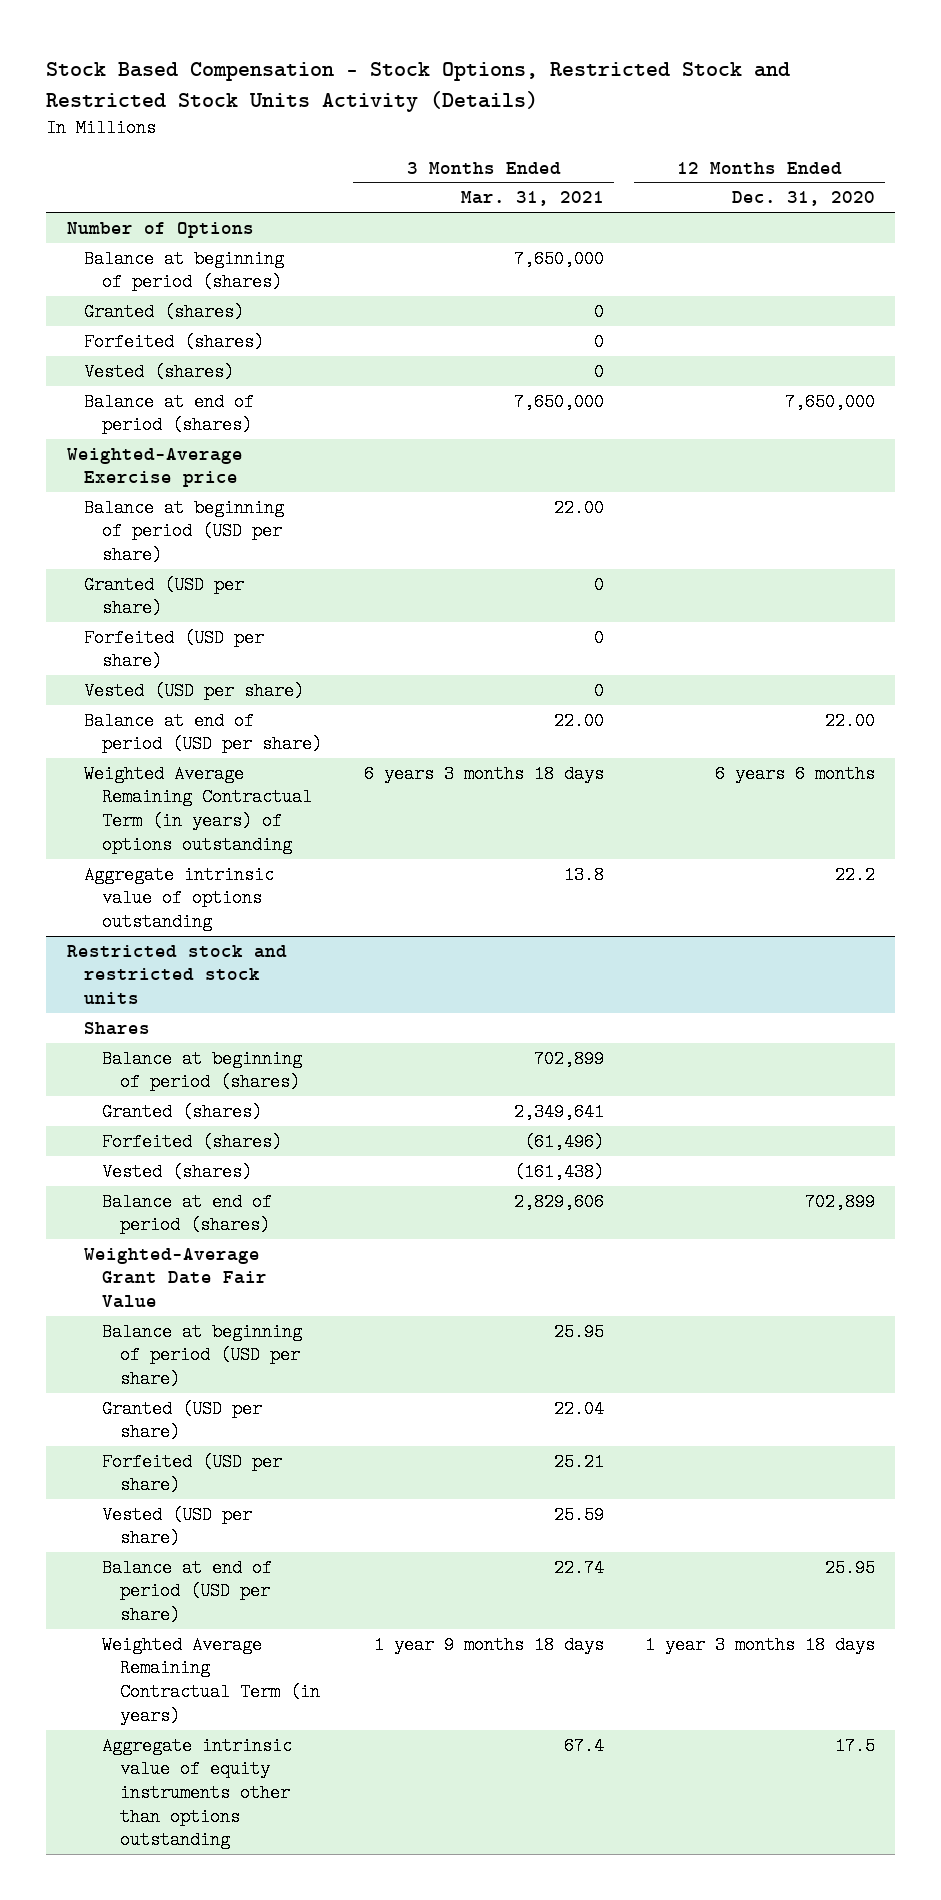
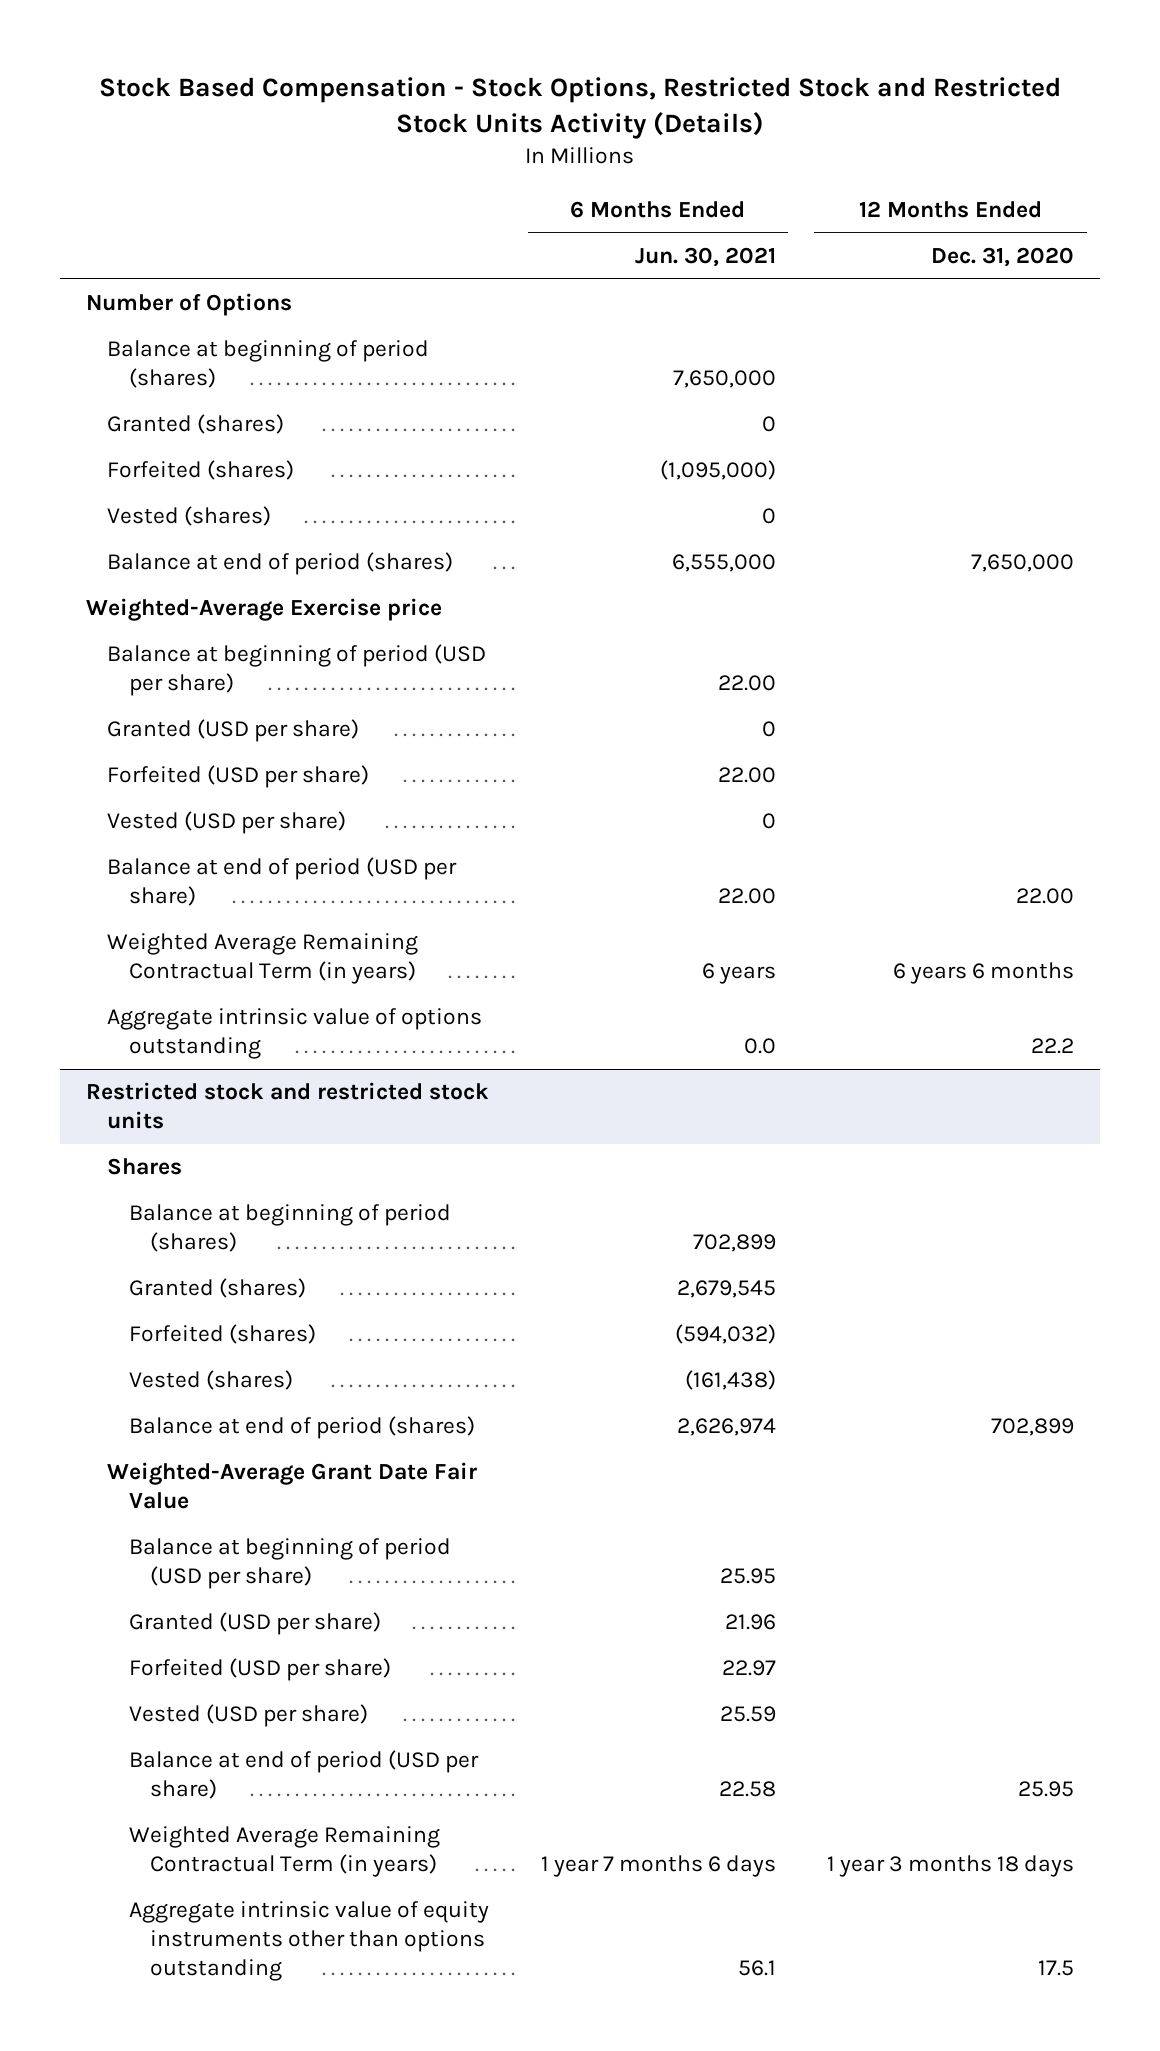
- | 3 Months Ended Mar. 31, 2021 | 12 Months Ended Dec. 31, 2020
+ | 6 Months Ended Jun. 30, 2021 | 12 Months Ended Dec. 31, 2020
- Weighted Average Remaining Contractual Term (in years) of options outstanding | 6 years 3 months 18 days | 6 years 6 months
+ Weighted Average Remaining Contractual Term (in years) | 6 years | 6 years 6 months

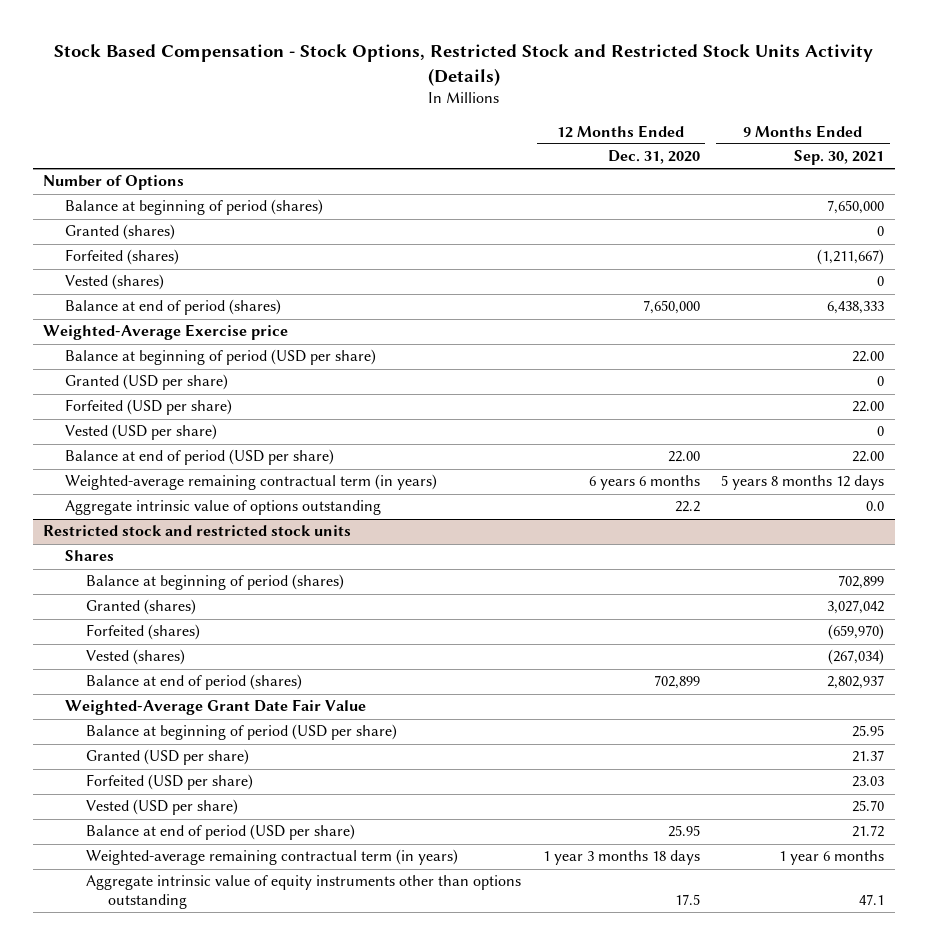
- | 6 Months Ended Jun. 30, 2021 | 12 Months Ended Dec. 31, 2020
+ | 12 Months Ended Dec. 31, 2020 | 9 Months Ended Sep. 30, 2021
- Weighted Average Remaining Contractual Term (in years) | 6 years | 6 years 6 months
+ Weighted-average remaining contractual term (in years) | 6 years 6 months | 5 years 8 months 12 days
@ Restricted stock and restricted stock units
- Weighted Average Remaining Contractual Term (in years) | 1 year 7 months 6 days | 1 year 3 months 18 days
+ Weighted-average remaining contractual term (in years) | 1 year 3 months 18 days | 1 year 6 months

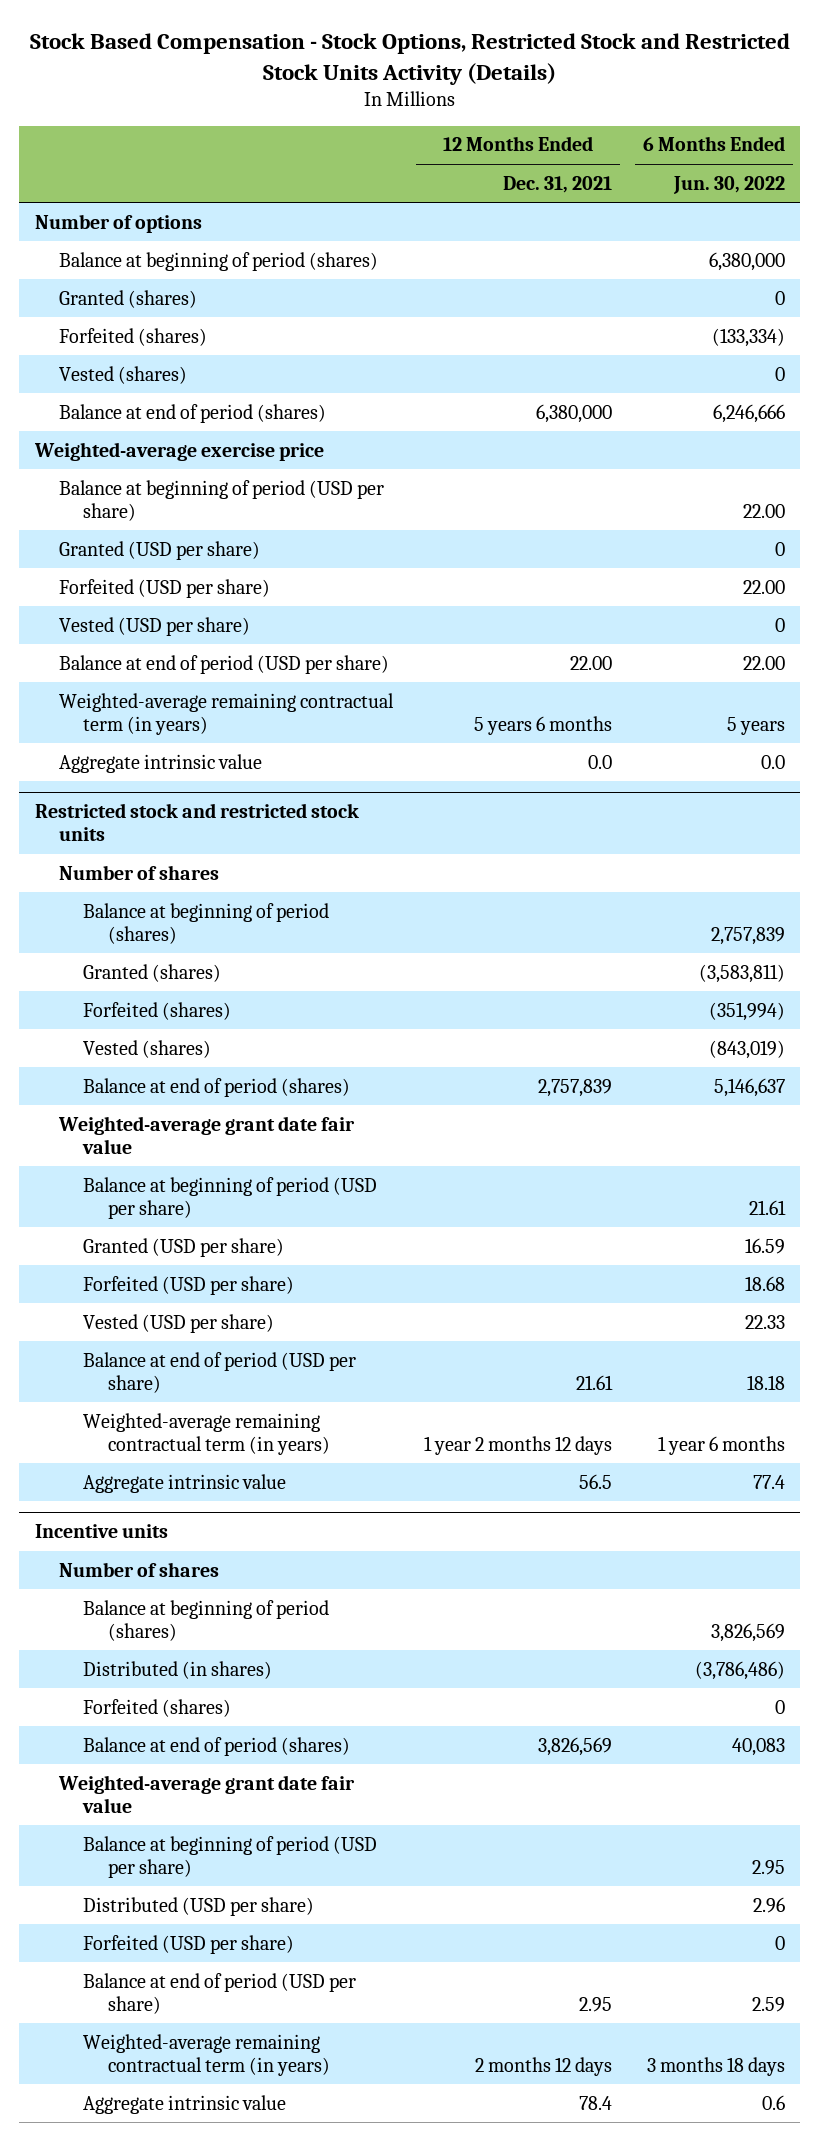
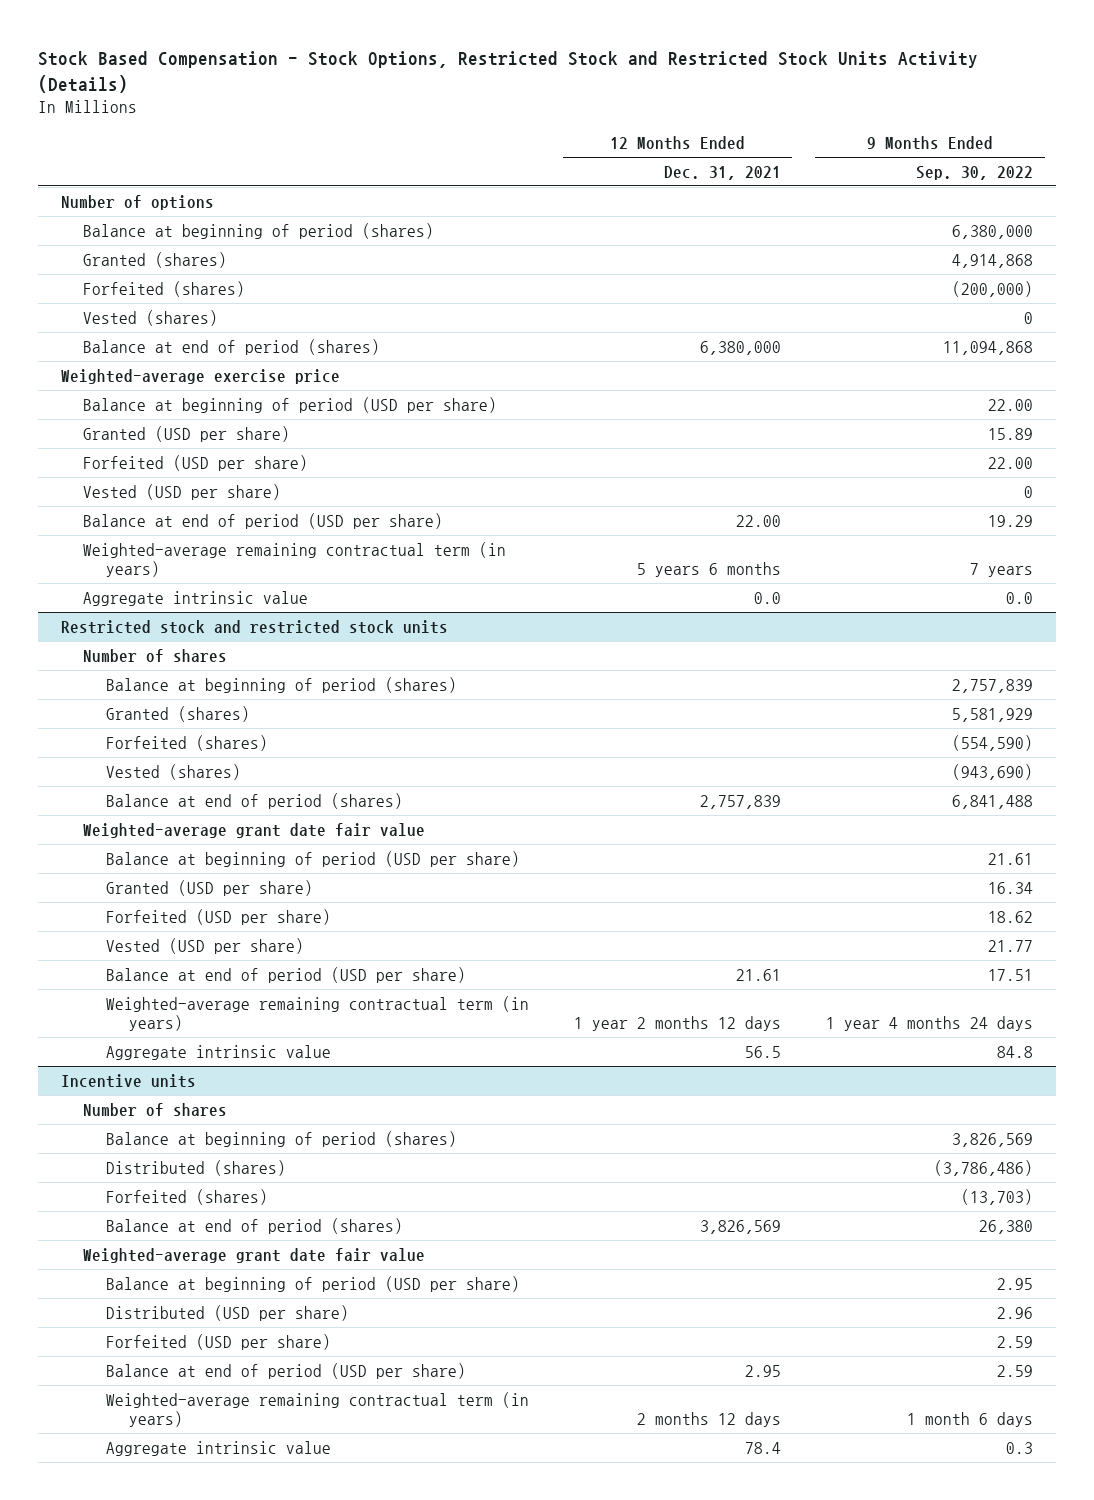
- | 12 Months Ended Dec. 31, 2021 | 6 Months Ended Jun. 30, 2022
+ | 12 Months Ended Dec. 31, 2021 | 9 Months Ended Sep. 30, 2022
@ Incentive units
- Distributed (in shares) | | (3,786,486)
+ Distributed (shares) | | (3,786,486)

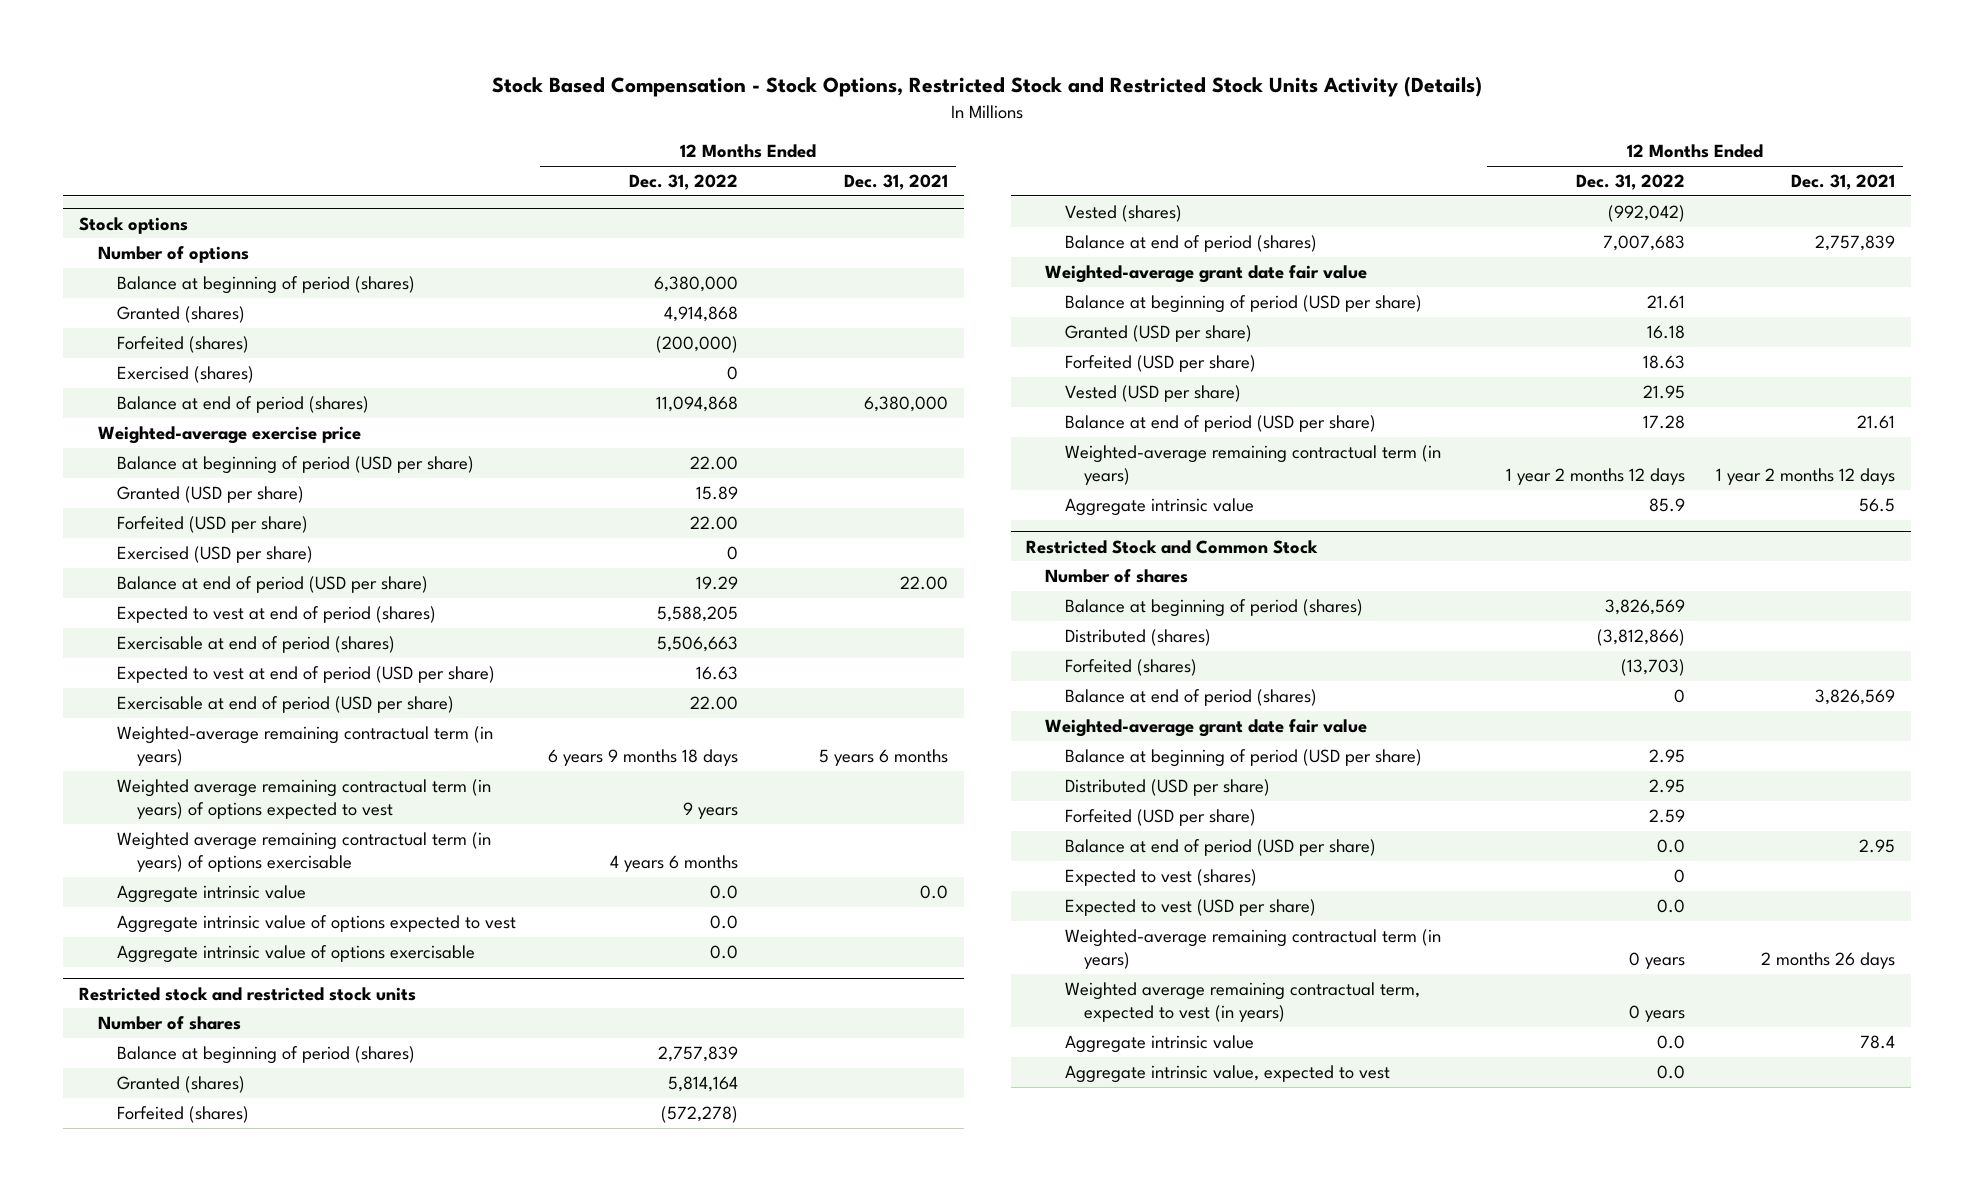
- | 12 Months Ended Dec. 31, 2021 | 9 Months Ended Sep. 30, 2022
+ | 12 Months Ended Dec. 31, 2022 | 12 Months Ended Dec. 31, 2021
+ Stock options
- Vested (shares) | | 0
+ Exercised (shares) | 0 |
- Vested (USD per share) | | 0
+ Exercised (USD per share) | 0 |
+ Expected to vest at end of period (shares) | 5,588,205 |
+ Exercisable at end of period (shares) | 5,506,663 |
+ Expected to vest at end of period (USD per share) | 16.63 |
+ Exercisable at end of period (USD per share) | 22.00 |
+ Weighted average remaining contractual term (in years) of options expected to vest | 9 years |
+ Weighted average remaining contractual term (in years) of options exercisable | 4 years 6 months |
+ Aggregate intrinsic value of options expected to vest | 0.0 |
+ Aggregate intrinsic value of options exercisable | 0.0 |
- Incentive units
+ Restricted Stock and Common Stock
- Weighted-average remaining contractual term (in years) | 2 months 12 days | 1 month 6 days
+ Expected to vest (shares) | 0 |
+ Expected to vest (USD per share) | 0.0 |
+ Weighted-average remaining contractual term (in years) | 0 years | 2 months 26 days
+ Weighted average remaining contractual term, expected to vest (in years) | 0 years |
+ Aggregate intrinsic value, expected to vest | 0.0 |

